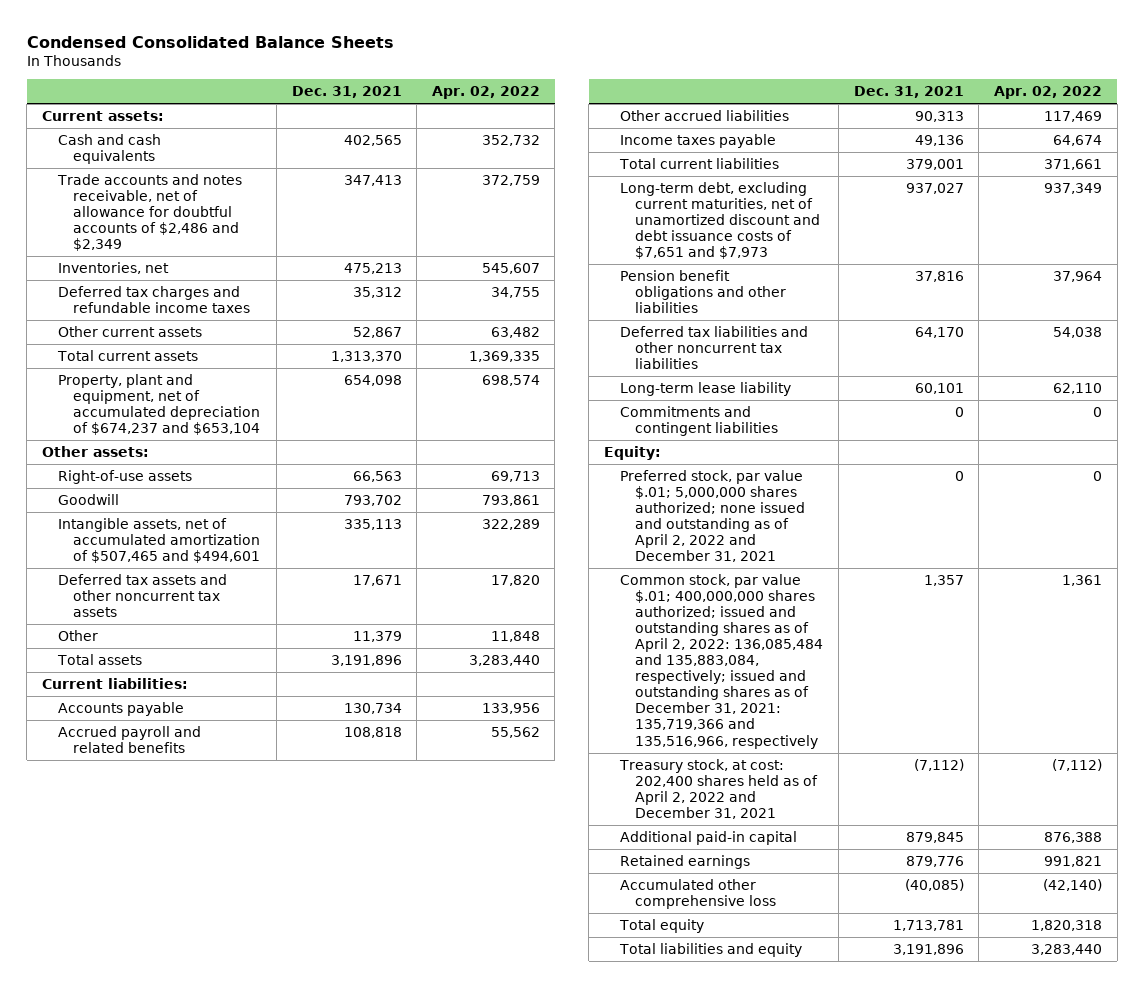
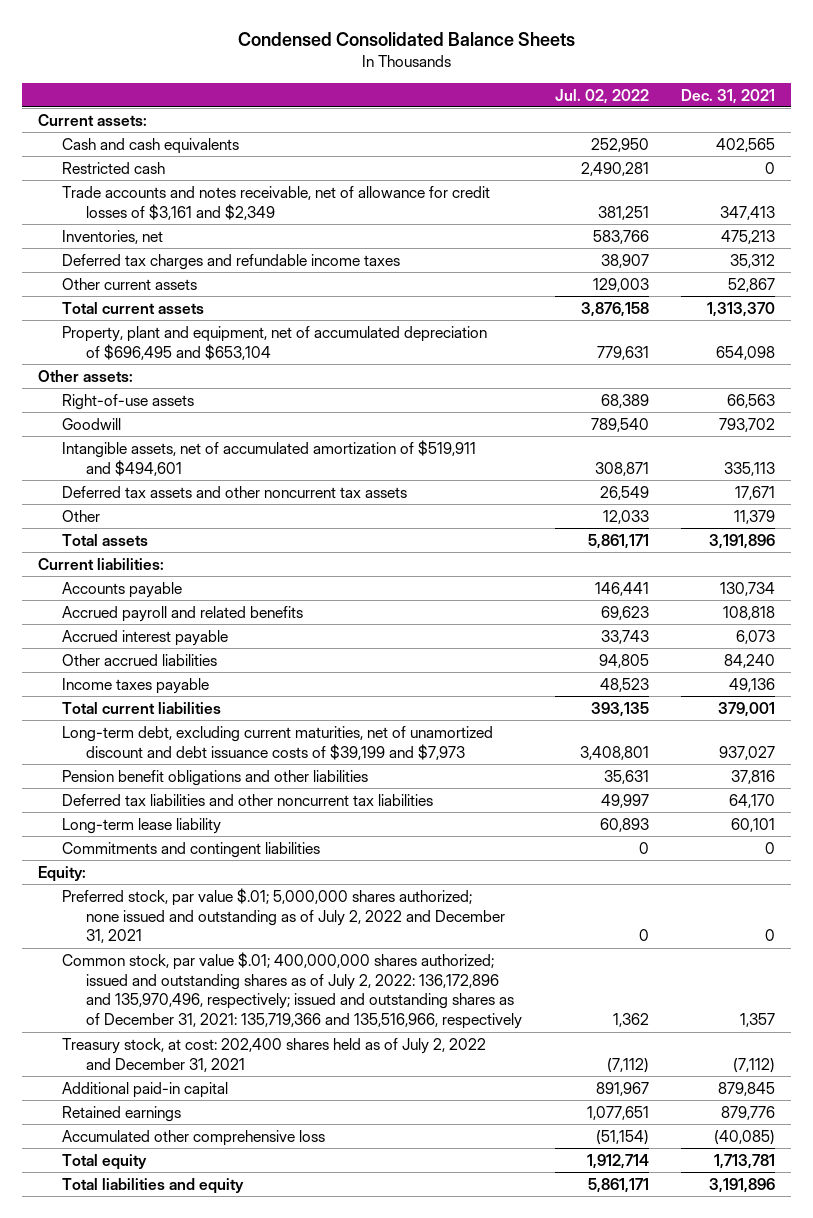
- | Dec. 31, 2021 | Apr. 02, 2022
+ | Jul. 02, 2022 | Dec. 31, 2021
- Trade accounts and notes receivable, net of allowance for doubtful accounts of $2,486 and $2,349 | 347,413 | 372,759
+ Restricted cash | 2,490,281 | 0
+ Trade accounts and notes receivable, net of allowance for credit losses of $3,161 and $2,349 | 381,251 | 347,413
- Property, plant and equipment, net of accumulated depreciation of $674,237 and $653,104 | 654,098 | 698,574
+ Property, plant and equipment, net of accumulated depreciation of $696,495 and $653,104 | 779,631 | 654,098
- Intangible assets, net of accumulated amortization of $507,465 and $494,601 | 335,113 | 322,289
+ Intangible assets, net of accumulated amortization of $519,911 and $494,601 | 308,871 | 335,113
- Other accrued liabilities | 90,313 | 117,469
+ Accrued interest payable | 33,743 | 6,073
+ Other accrued liabilities | 94,805 | 84,240
- Long-term debt, excluding current maturities, net of unamortized discount and debt issuance costs of $7,651 and $7,973 | 937,027 | 937,349
+ Long-term debt, excluding current maturities, net of unamortized discount and debt issuance costs of $39,199 and $7,973 | 3,408,801 | 937,027
- Preferred stock, par value $.01; 5,000,000 shares authorized; none issued and outstanding as of April 2, 2022 and December 31, 2021 | 0 | 0
- Common stock, par value $.01; 400,000,000 shares authorized; issued and outstanding shares as of April 2, 2022: 136,085,484 and 135,883,084, respectively; issued and outstanding shares as of December 31, 2021: 135,719,366 and 135,516,966, respectively | 1,357 | 1,361
- Treasury stock, at cost: 202,400 shares held as of April 2, 2022 and December 31, 2021 | (7,112) | (7,112)
+ Preferred stock, par value $.01; 5,000,000 shares authorized; none issued and outstanding as of July 2, 2022 and December 31, 2021 | 0 | 0
+ Common stock, par value $.01; 400,000,000 shares authorized; issued and outstanding shares as of July 2, 2022: 136,172,896 and 135,970,496, respectively; issued and outstanding shares as of December 31, 2021: 135,719,366 and 135,516,966, respectively | 1,362 | 1,357
+ Treasury stock, at cost: 202,400 shares held as of July 2, 2022 and December 31, 2021 | (7,112) | (7,112)

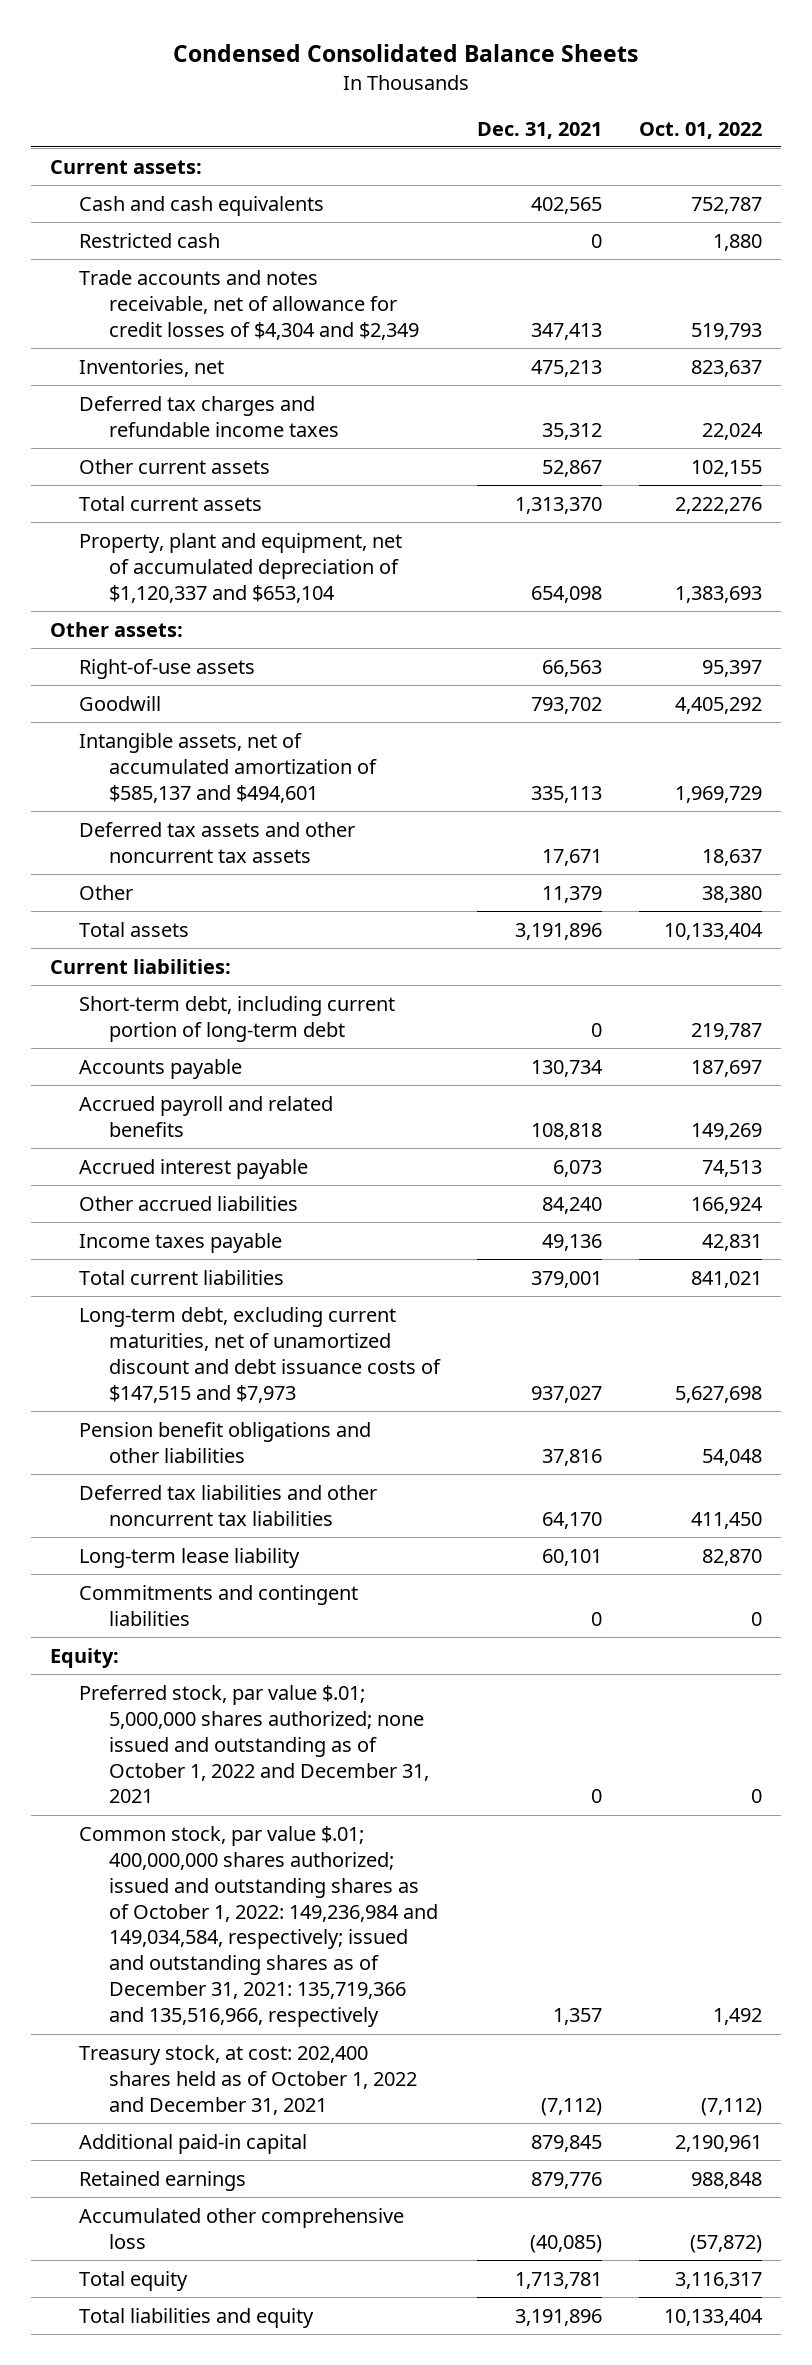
- | Jul. 02, 2022 | Dec. 31, 2021
+ | Dec. 31, 2021 | Oct. 01, 2022
- Trade accounts and notes receivable, net of allowance for credit losses of $3,161 and $2,349 | 381,251 | 347,413
+ Trade accounts and notes receivable, net of allowance for credit losses of $4,304 and $2,349 | 347,413 | 519,793
- Property, plant and equipment, net of accumulated depreciation of $696,495 and $653,104 | 779,631 | 654,098
+ Property, plant and equipment, net of accumulated depreciation of $1,120,337 and $653,104 | 654,098 | 1,383,693
- Intangible assets, net of accumulated amortization of $519,911 and $494,601 | 308,871 | 335,113
+ Intangible assets, net of accumulated amortization of $585,137 and $494,601 | 335,113 | 1,969,729
+ Short-term debt, including current portion of long-term debt | 0 | 219,787
- Long-term debt, excluding current maturities, net of unamortized discount and debt issuance costs of $39,199 and $7,973 | 3,408,801 | 937,027
+ Long-term debt, excluding current maturities, net of unamortized discount and debt issuance costs of $147,515 and $7,973 | 937,027 | 5,627,698
- Preferred stock, par value $.01; 5,000,000 shares authorized; none issued and outstanding as of July 2, 2022 and December 31, 2021 | 0 | 0
- Common stock, par value $.01; 400,000,000 shares authorized; issued and outstanding shares as of July 2, 2022: 136,172,896 and 135,970,496, respectively; issued and outstanding shares as of December 31, 2021: 135,719,366 and 135,516,966, respectively | 1,362 | 1,357
- Treasury stock, at cost: 202,400 shares held as of July 2, 2022 and December 31, 2021 | (7,112) | (7,112)
+ Preferred stock, par value $.01; 5,000,000 shares authorized; none issued and outstanding as of October 1, 2022 and December 31, 2021 | 0 | 0
+ Common stock, par value $.01; 400,000,000 shares authorized; issued and outstanding shares as of October 1, 2022: 149,236,984 and 149,034,584, respectively; issued and outstanding shares as of December 31, 2021: 135,719,366 and 135,516,966, respectively | 1,357 | 1,492
+ Treasury stock, at cost: 202,400 shares held as of October 1, 2022 and December 31, 2021 | (7,112) | (7,112)

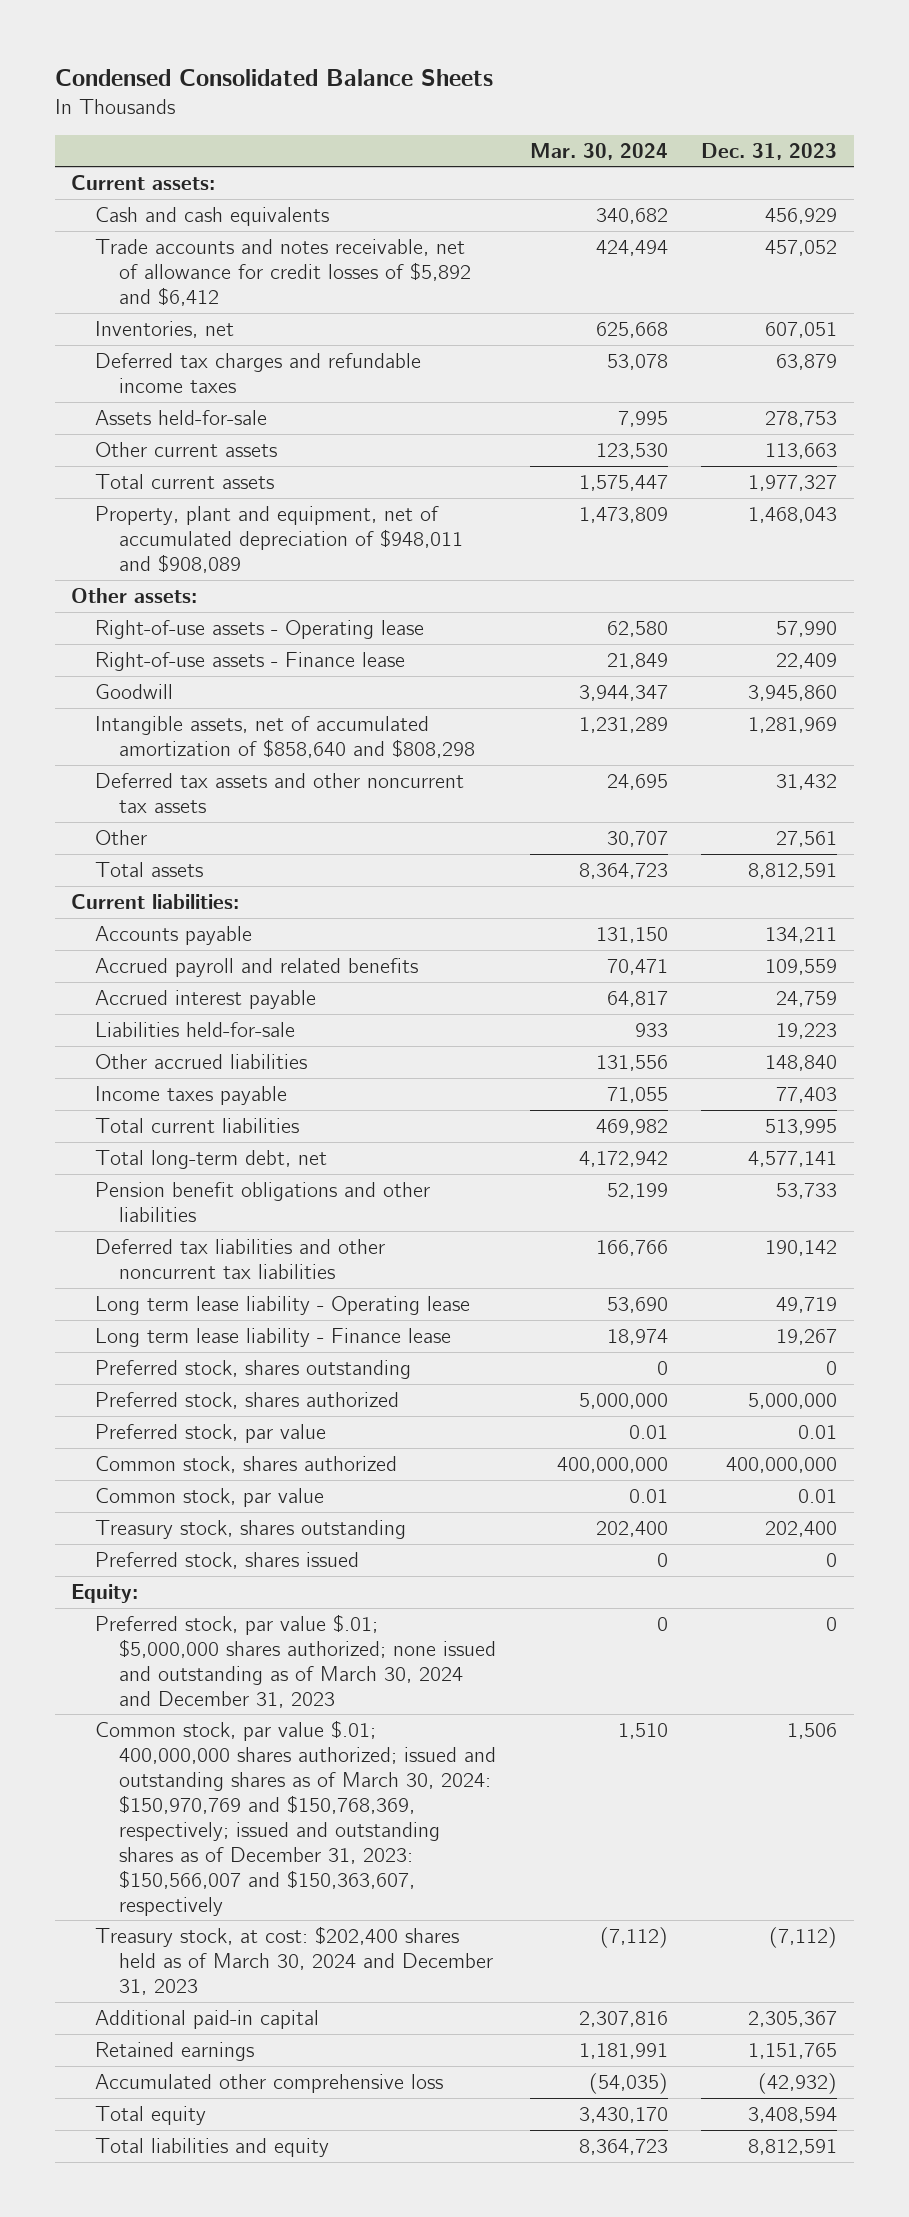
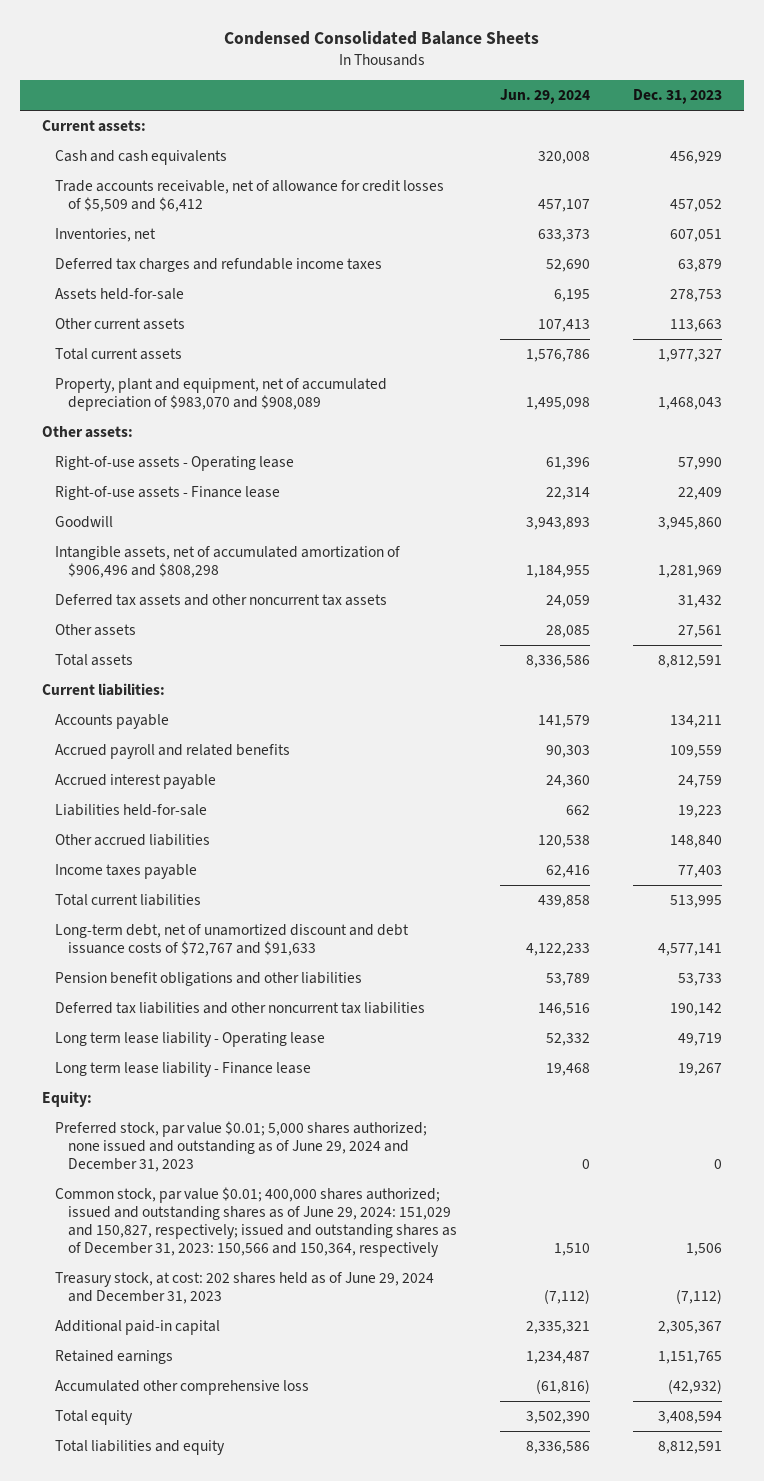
- | Mar. 30, 2024 | Dec. 31, 2023
+ | Jun. 29, 2024 | Dec. 31, 2023
- Trade accounts and notes receivable, net of allowance for credit losses of $5,892 and $6,412 | 424,494 | 457,052
+ Trade accounts receivable, net of allowance for credit losses of $5,509 and $6,412 | 457,107 | 457,052
- Property, plant and equipment, net of accumulated depreciation of $948,011 and $908,089 | 1,473,809 | 1,468,043
+ Property, plant and equipment, net of accumulated depreciation of $983,070 and $908,089 | 1,495,098 | 1,468,043
- Intangible assets, net of accumulated amortization of $858,640 and $808,298 | 1,231,289 | 1,281,969
+ Intangible assets, net of accumulated amortization of $906,496 and $808,298 | 1,184,955 | 1,281,969
- Other | 30,707 | 27,561
+ Other assets | 28,085 | 27,561
- Total long-term debt, net | 4,172,942 | 4,577,141
+ Long-term debt, net of unamortized discount and debt issuance costs of $72,767 and $91,633 | 4,122,233 | 4,577,141
- Preferred stock, shares outstanding | 0 | 0
- Preferred stock, shares authorized | 5,000,000 | 5,000,000
- Preferred stock, par value | 0.01 | 0.01
- Common stock, shares authorized | 400,000,000 | 400,000,000
- Common stock, par value | 0.01 | 0.01
- Treasury stock, shares outstanding | 202,400 | 202,400
- Preferred stock, shares issued | 0 | 0
- Preferred stock, par value $.01; $5,000,000 shares authorized; none issued and outstanding as of March 30, 2024 and December 31, 2023 | 0 | 0
- Common stock, par value $.01; 400,000,000 shares authorized; issued and outstanding shares as of March 30, 2024: $150,970,769 and $150,768,369, respectively; issued and outstanding shares as of December 31, 2023: $150,566,007 and $150,363,607, respectively | 1,510 | 1,506
- Treasury stock, at cost: $202,400 shares held as of March 30, 2024 and December 31, 2023 | (7,112) | (7,112)
+ Preferred stock, par value $0.01; 5,000 shares authorized; none issued and outstanding as of June 29, 2024 and December 31, 2023 | 0 | 0
+ Common stock, par value $0.01; 400,000 shares authorized; issued and outstanding shares as of June 29, 2024: 151,029 and 150,827, respectively; issued and outstanding shares as of December 31, 2023: 150,566 and 150,364, respectively | 1,510 | 1,506
+ Treasury stock, at cost: 202 shares held as of June 29, 2024 and December 31, 2023 | (7,112) | (7,112)

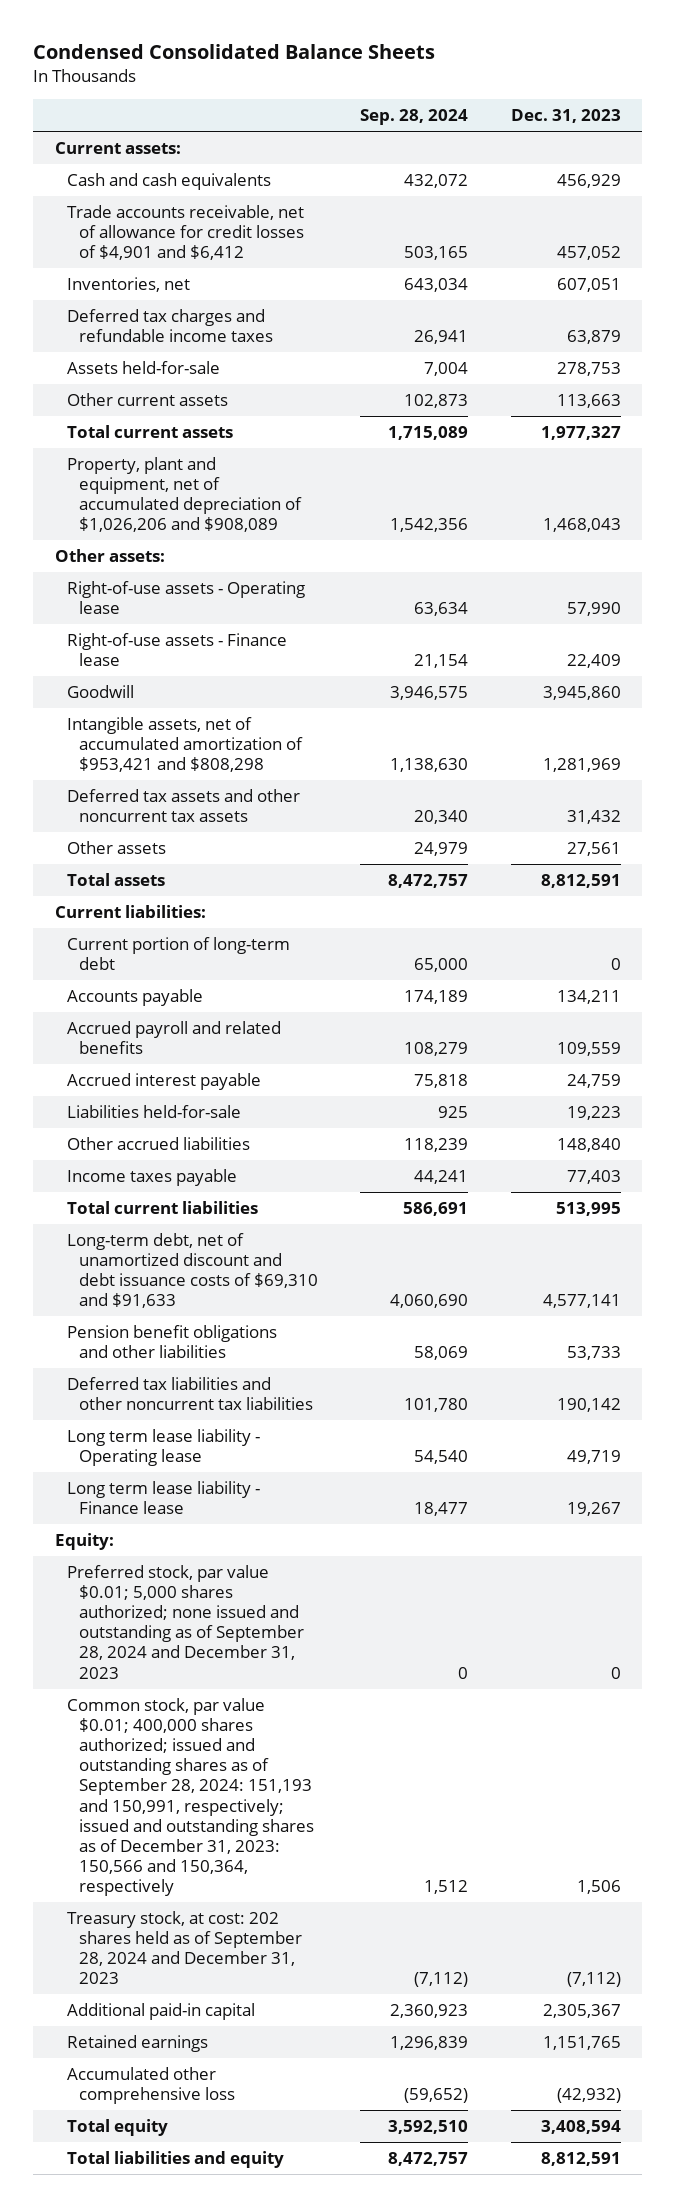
- | Jun. 29, 2024 | Dec. 31, 2023
+ | Sep. 28, 2024 | Dec. 31, 2023
- Trade accounts receivable, net of allowance for credit losses of $5,509 and $6,412 | 457,107 | 457,052
+ Trade accounts receivable, net of allowance for credit losses of $4,901 and $6,412 | 503,165 | 457,052
- Property, plant and equipment, net of accumulated depreciation of $983,070 and $908,089 | 1,495,098 | 1,468,043
+ Property, plant and equipment, net of accumulated depreciation of $1,026,206 and $908,089 | 1,542,356 | 1,468,043
- Intangible assets, net of accumulated amortization of $906,496 and $808,298 | 1,184,955 | 1,281,969
+ Intangible assets, net of accumulated amortization of $953,421 and $808,298 | 1,138,630 | 1,281,969
+ Current portion of long-term debt | 65,000 | 0
- Long-term debt, net of unamortized discount and debt issuance costs of $72,767 and $91,633 | 4,122,233 | 4,577,141
+ Long-term debt, net of unamortized discount and debt issuance costs of $69,310 and $91,633 | 4,060,690 | 4,577,141
- Preferred stock, par value $0.01; 5,000 shares authorized; none issued and outstanding as of June 29, 2024 and December 31, 2023 | 0 | 0
- Common stock, par value $0.01; 400,000 shares authorized; issued and outstanding shares as of June 29, 2024: 151,029 and 150,827, respectively; issued and outstanding shares as of December 31, 2023: 150,566 and 150,364, respectively | 1,510 | 1,506
- Treasury stock, at cost: 202 shares held as of June 29, 2024 and December 31, 2023 | (7,112) | (7,112)
+ Preferred stock, par value $0.01; 5,000 shares authorized; none issued and outstanding as of September 28, 2024 and December 31, 2023 | 0 | 0
+ Common stock, par value $0.01; 400,000 shares authorized; issued and outstanding shares as of September 28, 2024: 151,193 and 150,991, respectively; issued and outstanding shares as of December 31, 2023: 150,566 and 150,364, respectively | 1,512 | 1,506
+ Treasury stock, at cost: 202 shares held as of September 28, 2024 and December 31, 2023 | (7,112) | (7,112)

